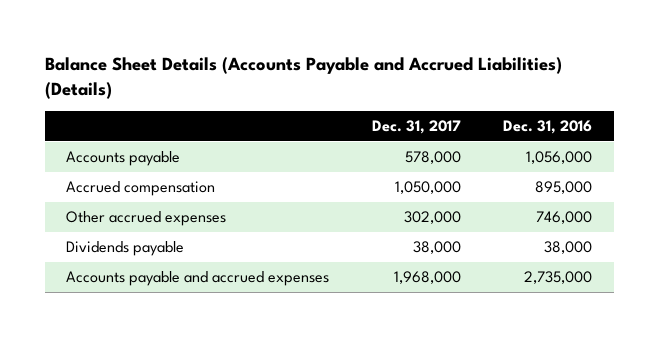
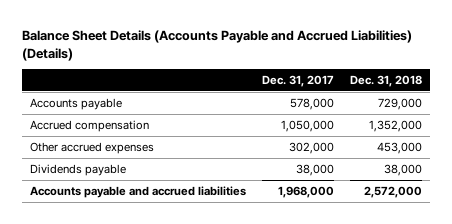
- | Dec. 31, 2017 | Dec. 31, 2016
+ | Dec. 31, 2017 | Dec. 31, 2018
- Accounts payable and accrued expenses | 1,968,000 | 2,735,000
+ Accounts payable and accrued liabilities | 1,968,000 | 2,572,000

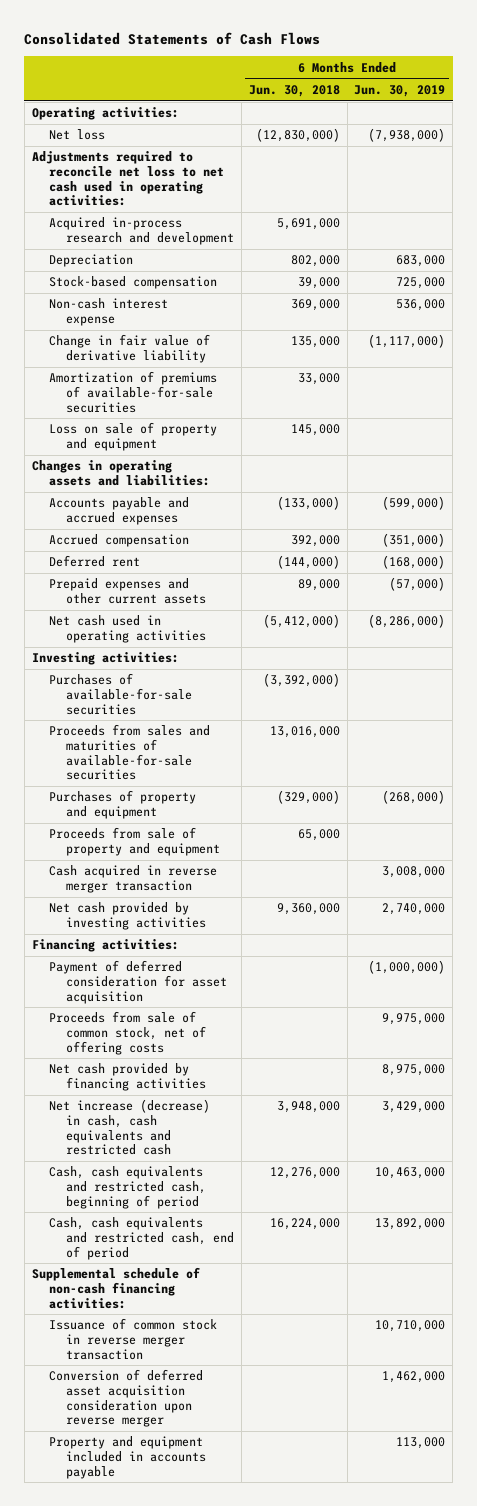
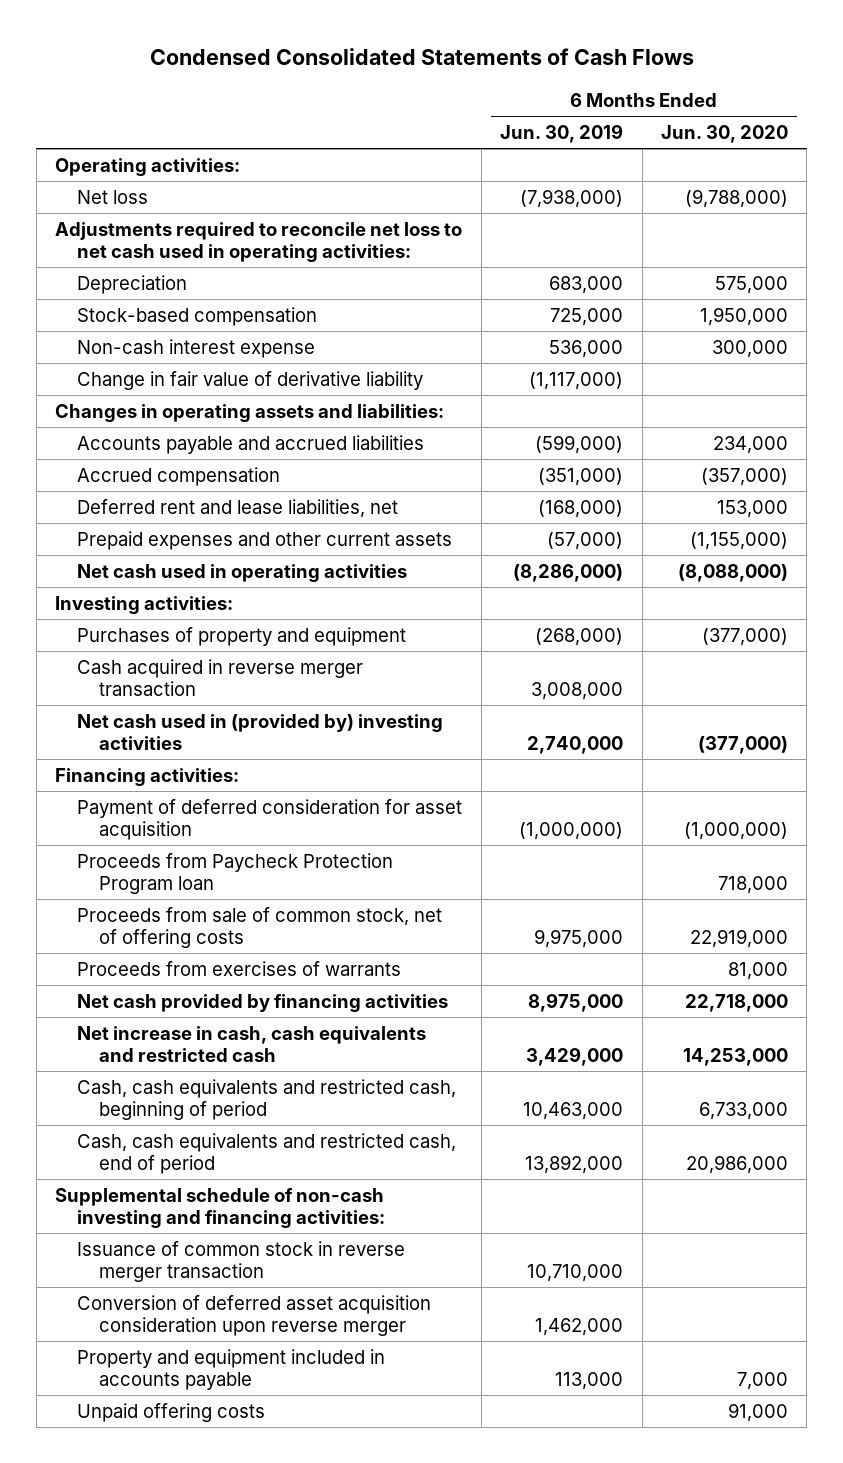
- Consolidated Statements of Cash Flows
+ Condensed Consolidated Statements of Cash Flows
- | 6 Months Ended Jun. 30, 2018 | 6 Months Ended Jun. 30, 2019
+ | 6 Months Ended Jun. 30, 2019 | 6 Months Ended Jun. 30, 2020
- Acquired in-process research and development | 5,691,000 |
- Amortization of premiums of available-for-sale securities | 33,000 |
- Loss on sale of property and equipment | 145,000 |
- Accounts payable and accrued expenses | (133,000) | (599,000)
+ Accounts payable and accrued liabilities | (599,000) | 234,000
- Deferred rent | (144,000) | (168,000)
+ Deferred rent and lease liabilities, net | (168,000) | 153,000
- Purchases of available-for-sale securities | (3,392,000) |
- Proceeds from sales and maturities of available-for-sale securities | 13,016,000 |
- Proceeds from sale of property and equipment | 65,000 |
- Net cash provided by investing activities | 9,360,000 | 2,740,000
+ Net cash used in (provided by) investing activities | 2,740,000 | (377,000)
+ Proceeds from Paycheck Protection Program loan | | 718,000
+ Proceeds from exercises of warrants | | 81,000
- Net increase (decrease) in cash, cash equivalents and restricted cash | 3,948,000 | 3,429,000
+ Net increase in cash, cash equivalents and restricted cash | 3,429,000 | 14,253,000
- Supplemental schedule of non-cash financing activities:
+ Supplemental schedule of non-cash investing and financing activities:
+ Unpaid offering costs | | 91,000

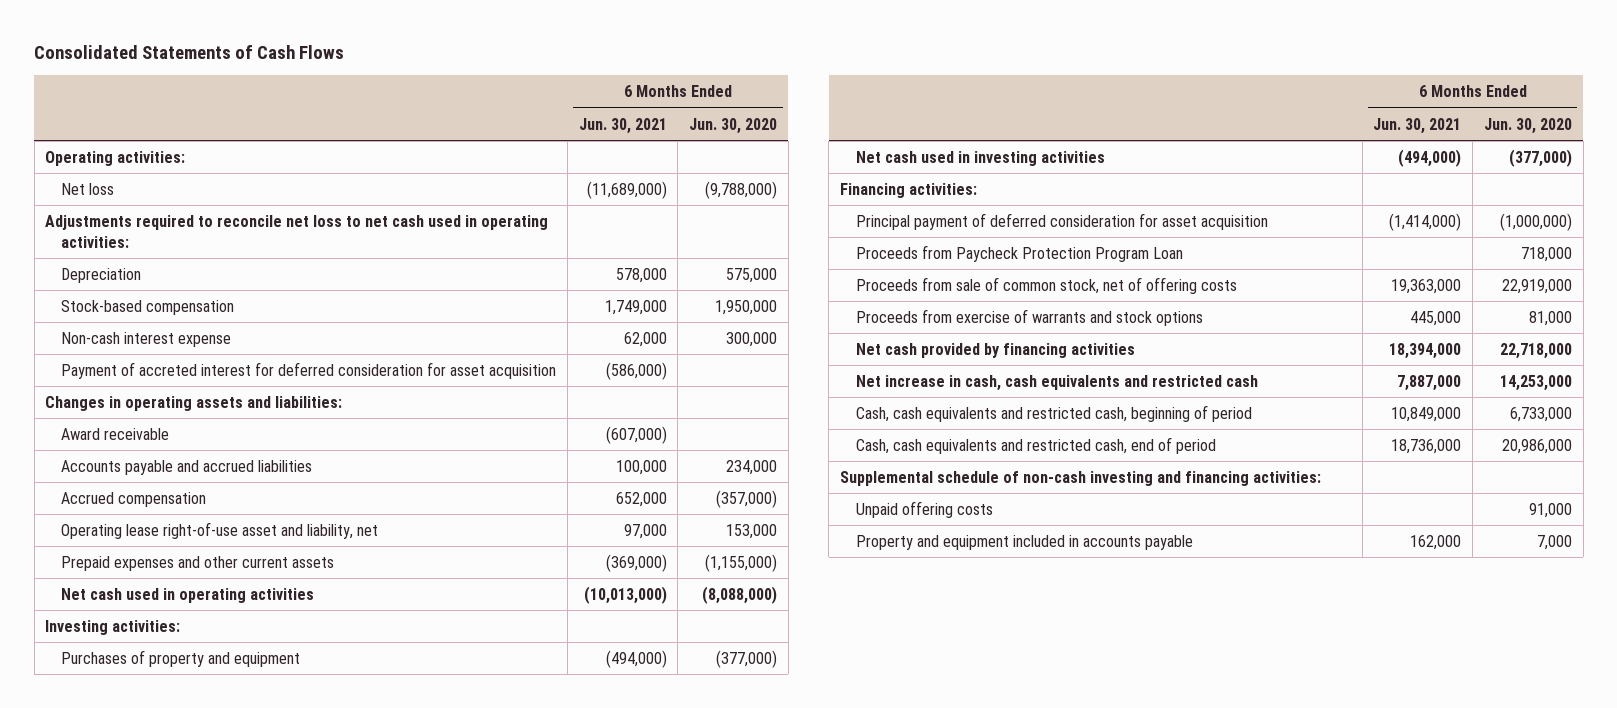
- Condensed Consolidated Statements of Cash Flows
+ Consolidated Statements of Cash Flows
- | 6 Months Ended Jun. 30, 2019 | 6 Months Ended Jun. 30, 2020
+ | 6 Months Ended Jun. 30, 2021 | 6 Months Ended Jun. 30, 2020
- Change in fair value of derivative liability | (1,117,000) |
+ Payment of accreted interest for deferred consideration for asset acquisition | (586,000) |
+ Award receivable | (607,000) |
- Deferred rent and lease liabilities, net | (168,000) | 153,000
+ Operating lease right-of-use asset and liability, net | 97,000 | 153,000
- Cash acquired in reverse merger transaction | 3,008,000 |
- Net cash used in (provided by) investing activities | 2,740,000 | (377,000)
+ Net cash used in investing activities | (494,000) | (377,000)
- Payment of deferred consideration for asset acquisition | (1,000,000) | (1,000,000)
- Proceeds from Paycheck Protection Program loan | | 718,000
+ Principal payment of deferred consideration for asset acquisition | (1,414,000) | (1,000,000)
+ Proceeds from Paycheck Protection Program Loan | | 718,000
- Proceeds from exercises of warrants | | 81,000
+ Proceeds from exercise of warrants and stock options | 445,000 | 81,000
- Issuance of common stock in reverse merger transaction | 10,710,000 |
- Conversion of deferred asset acquisition consideration upon reverse merger | 1,462,000 |
moved down: Property and equipment included in accounts payable | 162,000 | 7,000

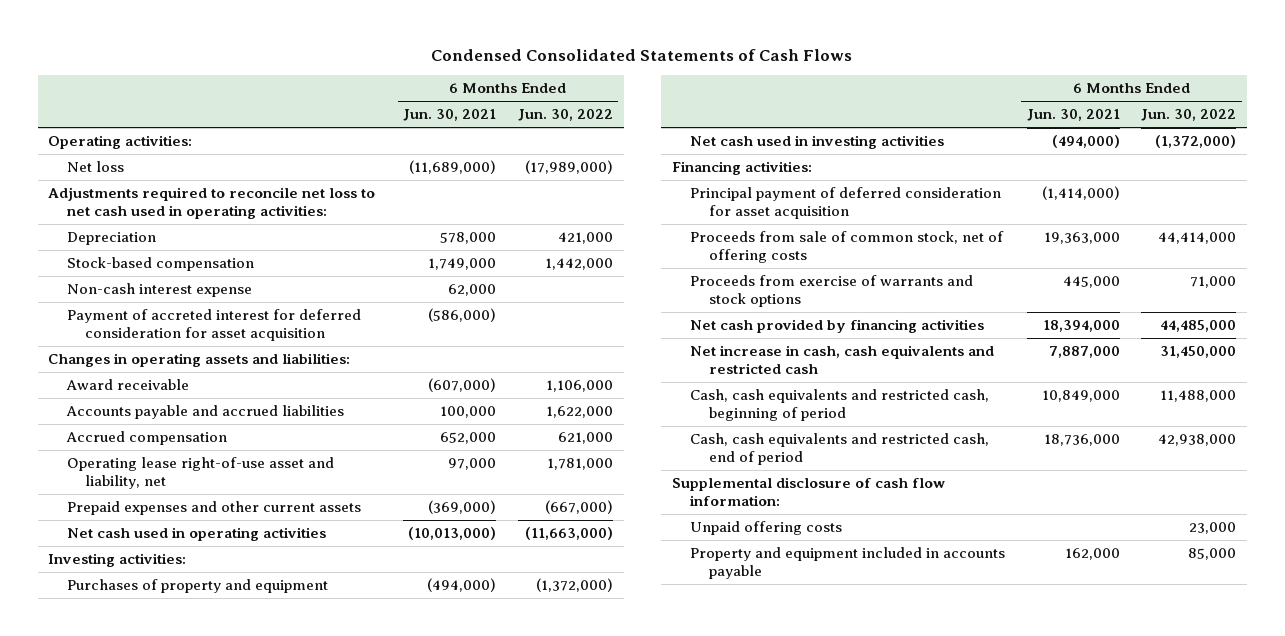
- Consolidated Statements of Cash Flows
+ Condensed Consolidated Statements of Cash Flows
- | 6 Months Ended Jun. 30, 2021 | 6 Months Ended Jun. 30, 2020
+ | 6 Months Ended Jun. 30, 2021 | 6 Months Ended Jun. 30, 2022
- Proceeds from Paycheck Protection Program Loan | | 718,000
- Supplemental schedule of non-cash investing and financing activities:
+ Supplemental disclosure of cash flow information:

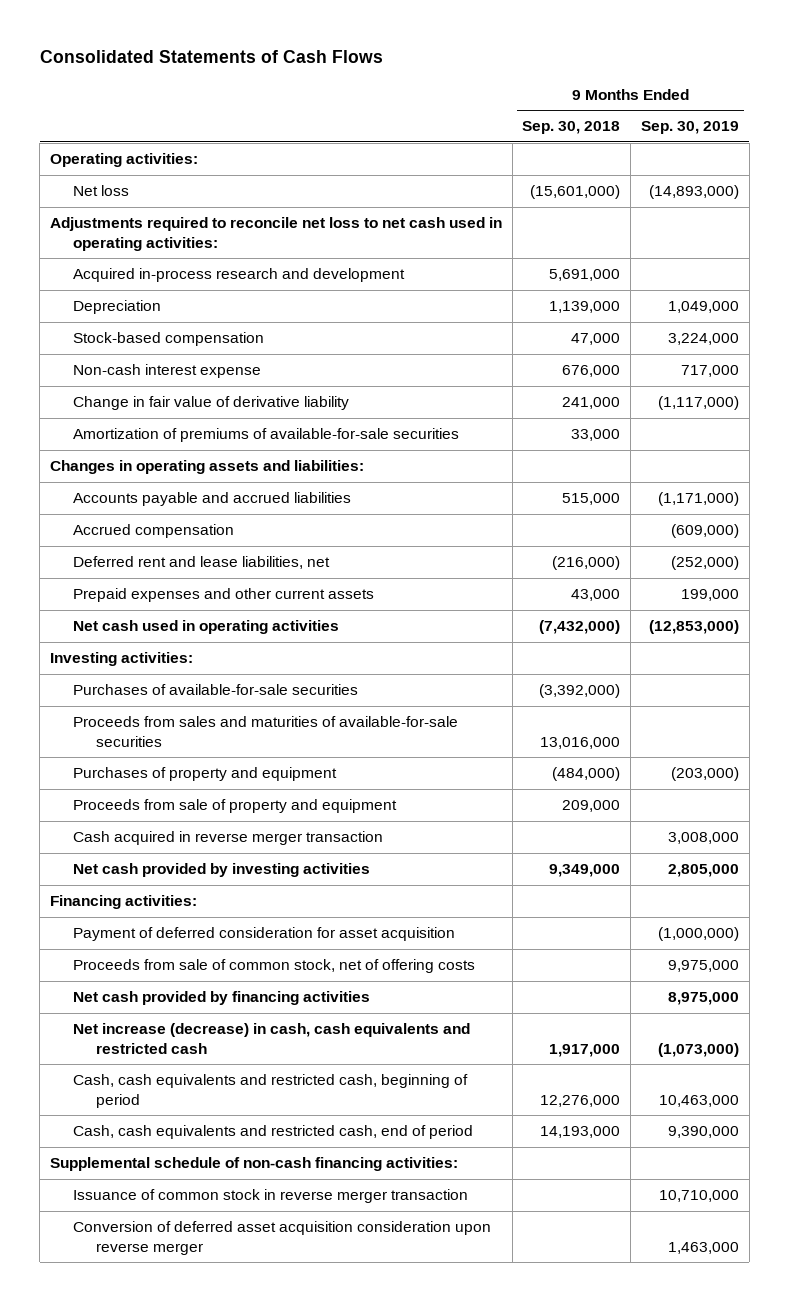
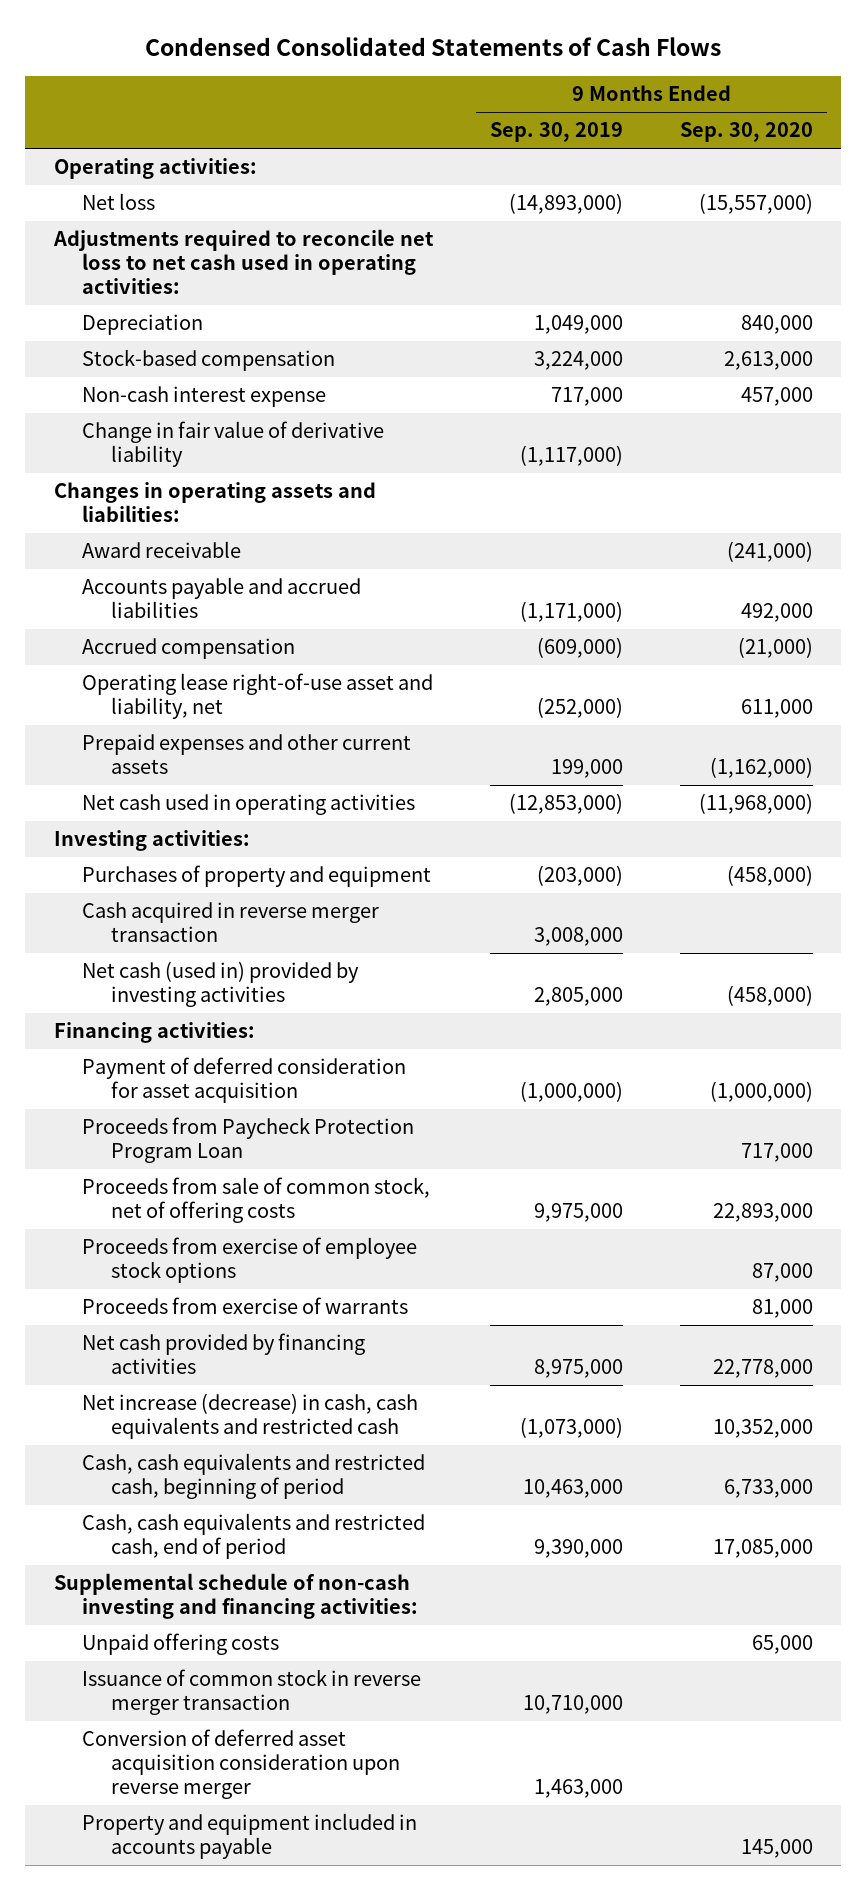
- Consolidated Statements of Cash Flows
+ Condensed Consolidated Statements of Cash Flows
- | 9 Months Ended Sep. 30, 2018 | 9 Months Ended Sep. 30, 2019
+ | 9 Months Ended Sep. 30, 2019 | 9 Months Ended Sep. 30, 2020
- Acquired in-process research and development | 5,691,000 |
- Amortization of premiums of available-for-sale securities | 33,000 |
+ Award receivable | | (241,000)
- Deferred rent and lease liabilities, net | (216,000) | (252,000)
+ Operating lease right-of-use asset and liability, net | (252,000) | 611,000
- Purchases of available-for-sale securities | (3,392,000) |
- Proceeds from sales and maturities of available-for-sale securities | 13,016,000 |
- Proceeds from sale of property and equipment | 209,000 |
- Net cash provided by investing activities | 9,349,000 | 2,805,000
+ Net cash (used in) provided by investing activities | 2,805,000 | (458,000)
+ Proceeds from Paycheck Protection Program Loan | | 717,000
+ Proceeds from exercise of employee stock options | | 87,000
+ Proceeds from exercise of warrants | | 81,000
- Supplemental schedule of non-cash financing activities:
+ Supplemental schedule of non-cash investing and financing activities:
+ Unpaid offering costs | | 65,000
+ Property and equipment included in accounts payable | | 145,000

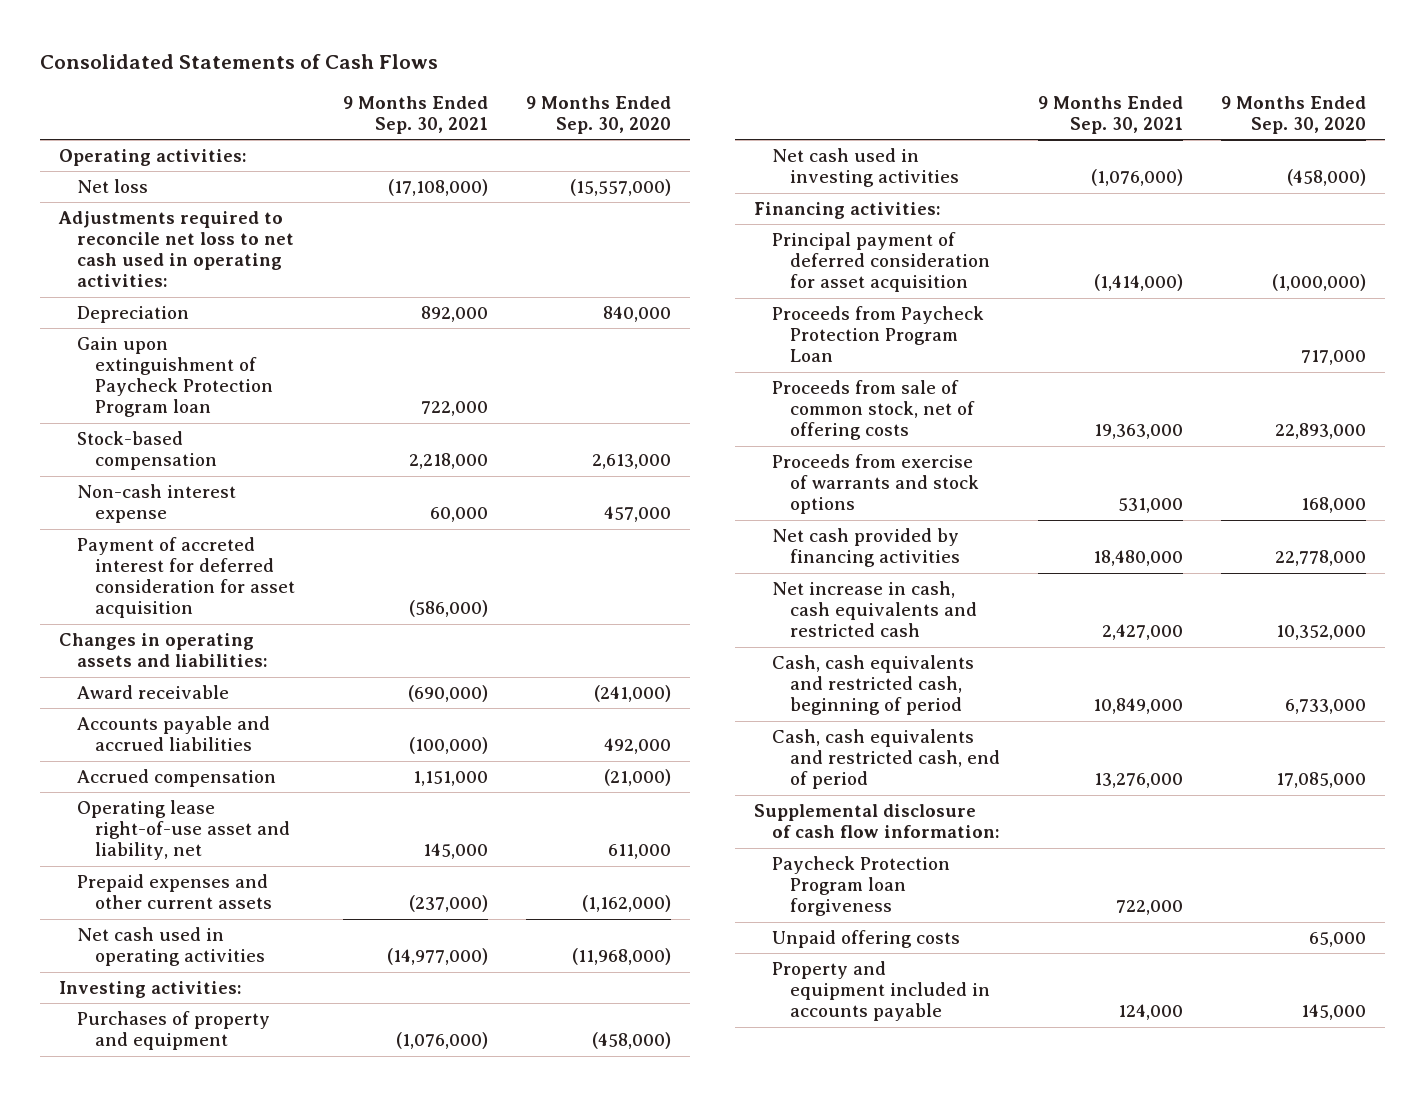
- Condensed Consolidated Statements of Cash Flows
+ Consolidated Statements of Cash Flows
- | 9 Months Ended Sep. 30, 2019 | 9 Months Ended Sep. 30, 2020
+ | 9 Months Ended Sep. 30, 2021 | 9 Months Ended Sep. 30, 2020
+ Gain upon extinguishment of Paycheck Protection Program loan | 722,000 |
- Change in fair value of derivative liability | (1,117,000) |
+ Payment of accreted interest for deferred consideration for asset acquisition | (586,000) |
- Cash acquired in reverse merger transaction | 3,008,000 |
- Net cash (used in) provided by investing activities | 2,805,000 | (458,000)
+ Net cash used in investing activities | (1,076,000) | (458,000)
- Payment of deferred consideration for asset acquisition | (1,000,000) | (1,000,000)
+ Principal payment of deferred consideration for asset acquisition | (1,414,000) | (1,000,000)
- Proceeds from exercise of employee stock options | | 87,000
- Proceeds from exercise of warrants | | 81,000
+ Proceeds from exercise of warrants and stock options | 531,000 | 168,000
- Net increase (decrease) in cash, cash equivalents and restricted cash | (1,073,000) | 10,352,000
+ Net increase in cash, cash equivalents and restricted cash | 2,427,000 | 10,352,000
- Supplemental schedule of non-cash investing and financing activities:
+ Supplemental disclosure of cash flow information:
+ Paycheck Protection Program loan forgiveness | 722,000 |
- Issuance of common stock in reverse merger transaction | 10,710,000 |
- Conversion of deferred asset acquisition consideration upon reverse merger | 1,463,000 |

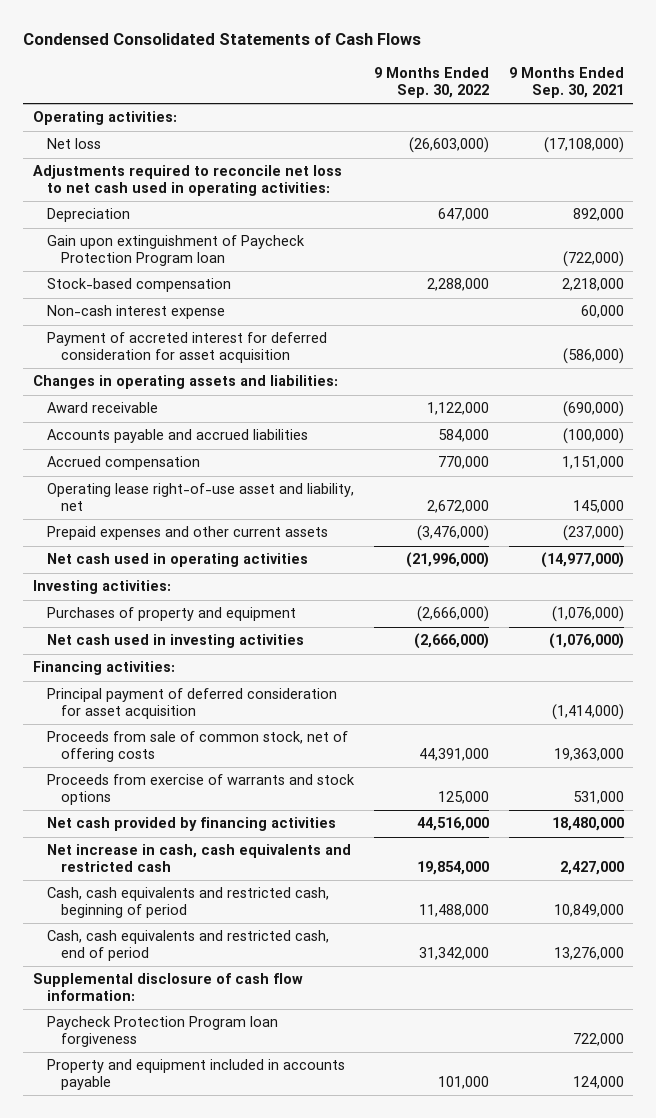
- Consolidated Statements of Cash Flows
+ Condensed Consolidated Statements of Cash Flows
- | 9 Months Ended Sep. 30, 2021 | 9 Months Ended Sep. 30, 2020
+ | 9 Months Ended Sep. 30, 2022 | 9 Months Ended Sep. 30, 2021
- Gain upon extinguishment of Paycheck Protection Program loan | 722,000 |
+ Gain upon extinguishment of Paycheck Protection Program loan | | (722,000)
- Proceeds from Paycheck Protection Program Loan | | 717,000
- Unpaid offering costs | | 65,000

